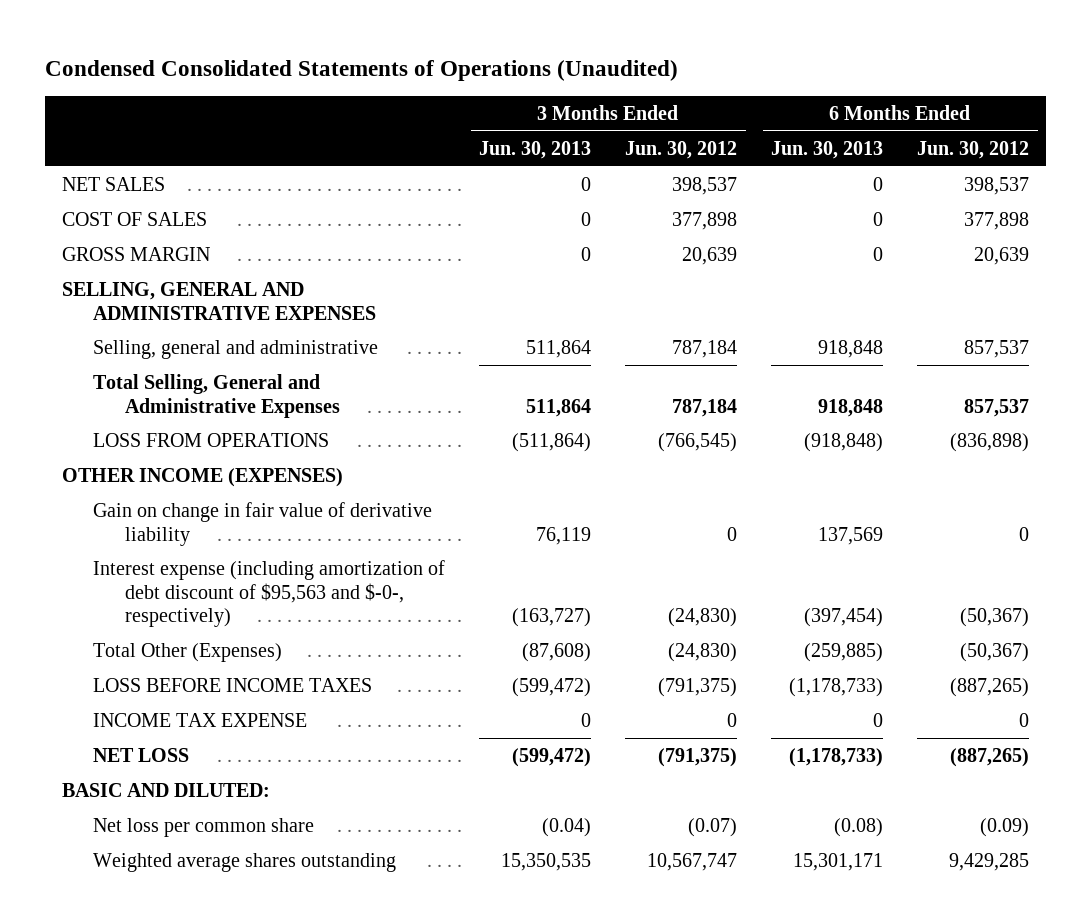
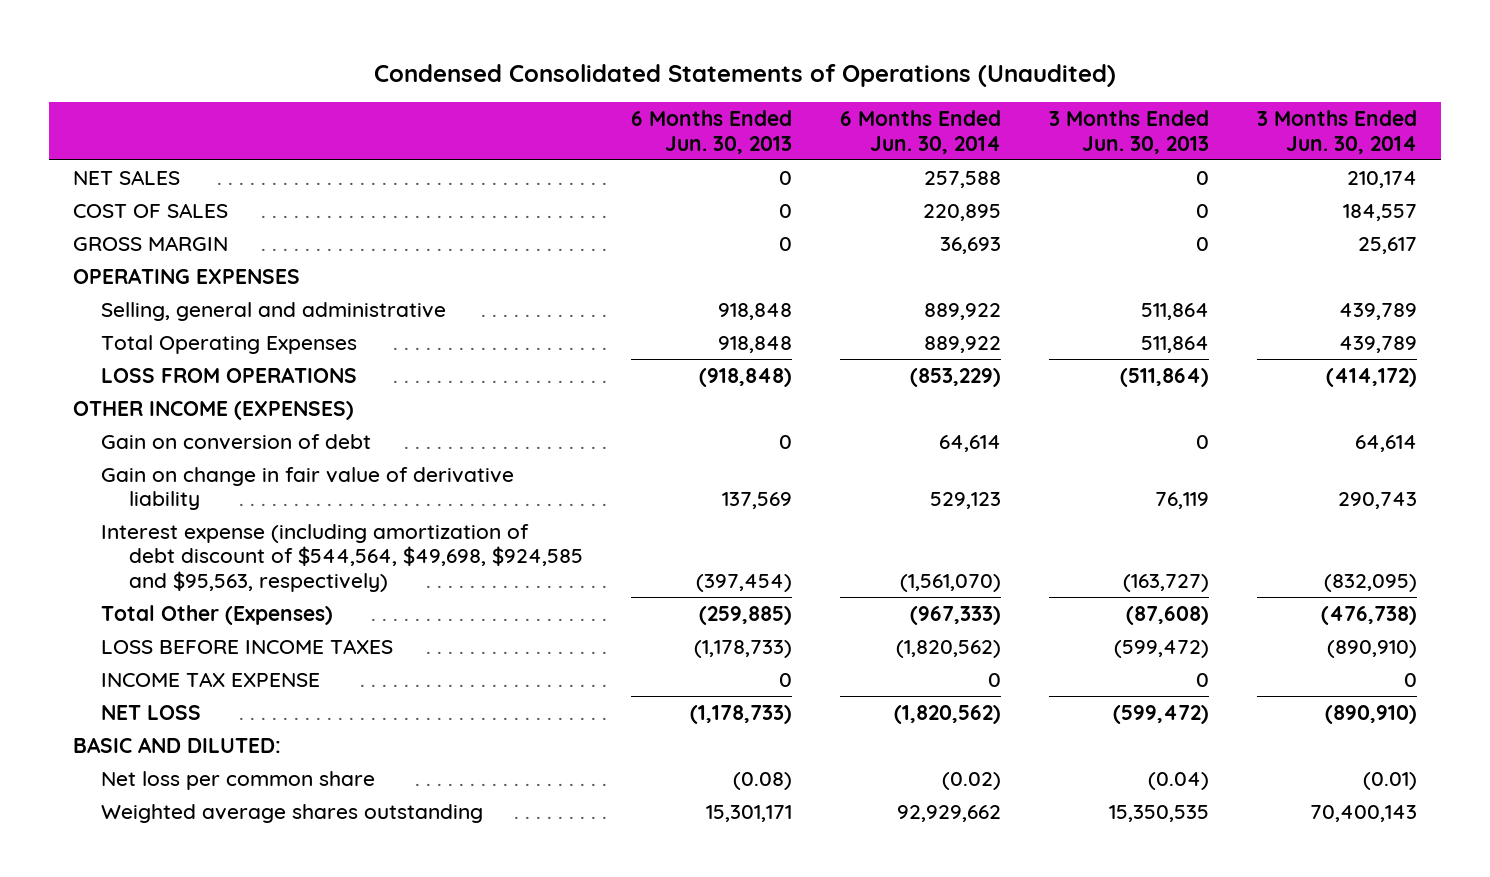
- | 3 Months Ended Jun. 30, 2013 | 3 Months Ended Jun. 30, 2012 | 6 Months Ended Jun. 30, 2013 | 6 Months Ended Jun. 30, 2012
+ | 6 Months Ended Jun. 30, 2013 | 6 Months Ended Jun. 30, 2014 | 3 Months Ended Jun. 30, 2013 | 3 Months Ended Jun. 30, 2014
- SELLING, GENERAL AND ADMINISTRATIVE EXPENSES
+ OPERATING EXPENSES
- Total Selling, General and Administrative Expenses | 511,864 | 787,184 | 918,848 | 857,537
+ Total Operating Expenses | 918,848 | 889,922 | 511,864 | 439,789
+ Gain on conversion of debt | 0 | 64,614 | 0 | 64,614
- Interest expense (including amortization of debt discount of $95,563 and $-0-, respectively) | (163,727) | (24,830) | (397,454) | (50,367)
+ Interest expense (including amortization of debt discount of $544,564, $49,698, $924,585 and $95,563, respectively) | (397,454) | (1,561,070) | (163,727) | (832,095)

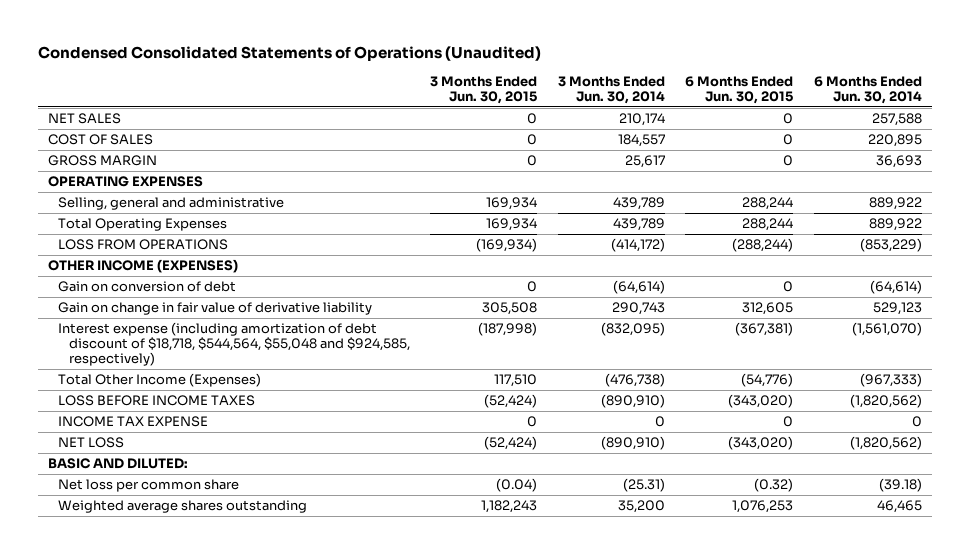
- | 6 Months Ended Jun. 30, 2013 | 6 Months Ended Jun. 30, 2014 | 3 Months Ended Jun. 30, 2013 | 3 Months Ended Jun. 30, 2014
+ | 3 Months Ended Jun. 30, 2015 | 3 Months Ended Jun. 30, 2014 | 6 Months Ended Jun. 30, 2015 | 6 Months Ended Jun. 30, 2014
- Gain on conversion of debt | 0 | 64,614 | 0 | 64,614
+ Gain on conversion of debt | 0 | (64,614) | 0 | (64,614)
- Interest expense (including amortization of debt discount of $544,564, $49,698, $924,585 and $95,563, respectively) | (397,454) | (1,561,070) | (163,727) | (832,095)
- Total Other (Expenses) | (259,885) | (967,333) | (87,608) | (476,738)
+ Interest expense (including amortization of debt discount of $18,718, $544,564, $55,048 and $924,585, respectively) | (187,998) | (832,095) | (367,381) | (1,561,070)
+ Total Other Income (Expenses) | 117,510 | (476,738) | (54,776) | (967,333)
- Net loss per common share | (0.08) | (0.02) | (0.04) | (0.01)
- Weighted average shares outstanding | 15,301,171 | 92,929,662 | 15,350,535 | 70,400,143
+ Net loss per common share | (0.04) | (25.31) | (0.32) | (39.18)
+ Weighted average shares outstanding | 1,182,243 | 35,200 | 1,076,253 | 46,465

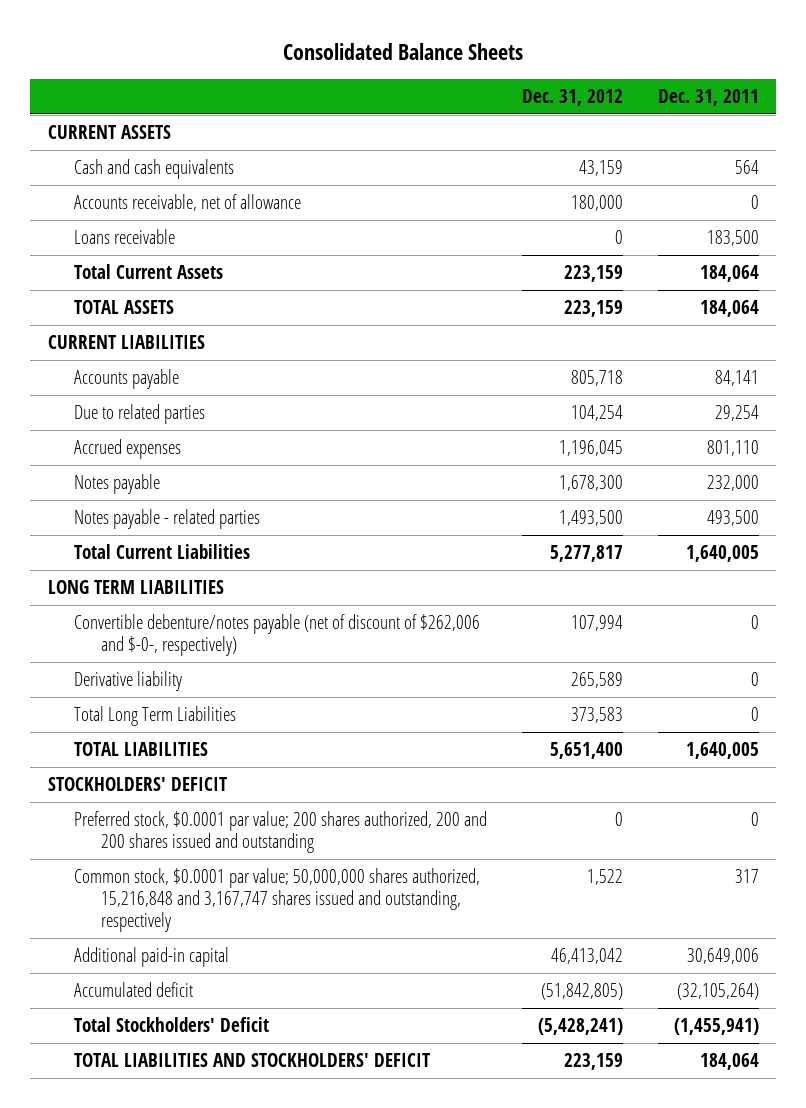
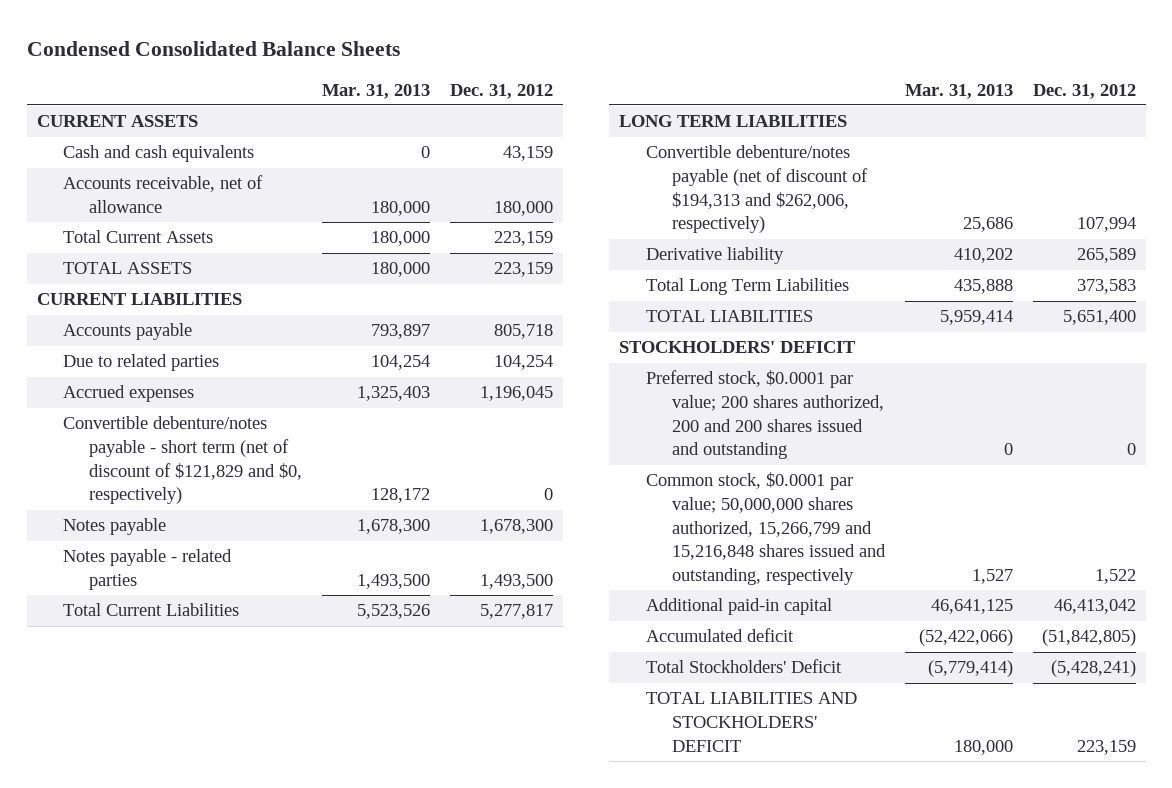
- Consolidated Balance Sheets
+ Condensed Consolidated Balance Sheets
- | Dec. 31, 2012 | Dec. 31, 2011
+ | Mar. 31, 2013 | Dec. 31, 2012
- Loans receivable | 0 | 183,500
+ Convertible debenture/notes payable - short term (net of discount of $121,829 and $0, respectively) | 128,172 | 0
- Convertible debenture/notes payable (net of discount of $262,006 and $-0-, respectively) | 107,994 | 0
+ Convertible debenture/notes payable (net of discount of $194,313 and $262,006, respectively) | 25,686 | 107,994
- Common stock, $0.0001 par value; 50,000,000 shares authorized, 15,216,848 and 3,167,747 shares issued and outstanding, respectively | 1,522 | 317
+ Common stock, $0.0001 par value; 50,000,000 shares authorized, 15,266,799 and 15,216,848 shares issued and outstanding, respectively | 1,527 | 1,522

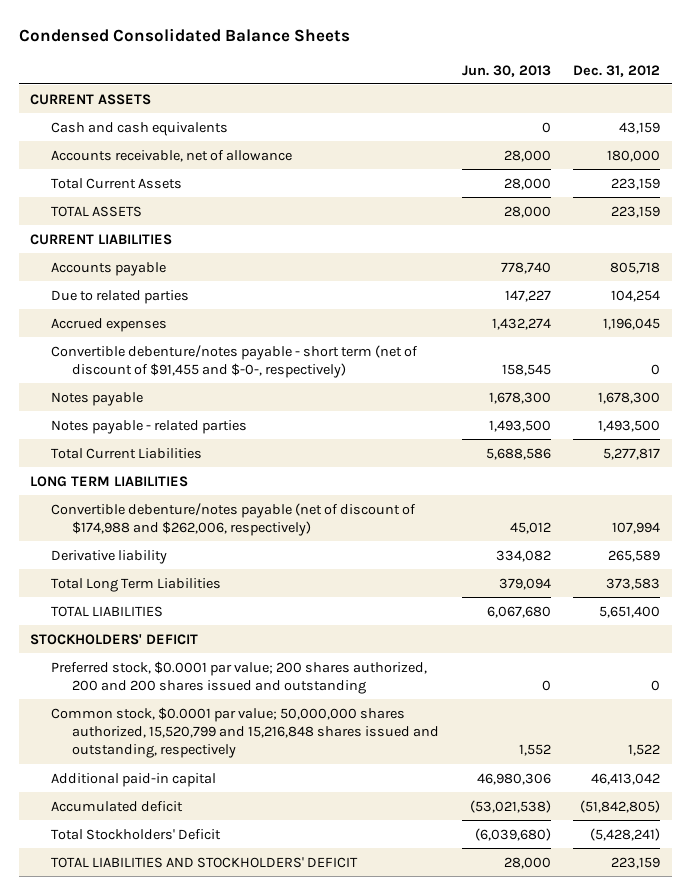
- | Mar. 31, 2013 | Dec. 31, 2012
+ | Jun. 30, 2013 | Dec. 31, 2012
- Convertible debenture/notes payable - short term (net of discount of $121,829 and $0, respectively) | 128,172 | 0
+ Convertible debenture/notes payable - short term (net of discount of $91,455 and $-0-, respectively) | 158,545 | 0
- Convertible debenture/notes payable (net of discount of $194,313 and $262,006, respectively) | 25,686 | 107,994
+ Convertible debenture/notes payable (net of discount of $174,988 and $262,006, respectively) | 45,012 | 107,994
- Common stock, $0.0001 par value; 50,000,000 shares authorized, 15,266,799 and 15,216,848 shares issued and outstanding, respectively | 1,527 | 1,522
+ Common stock, $0.0001 par value; 50,000,000 shares authorized, 15,520,799 and 15,216,848 shares issued and outstanding, respectively | 1,552 | 1,522

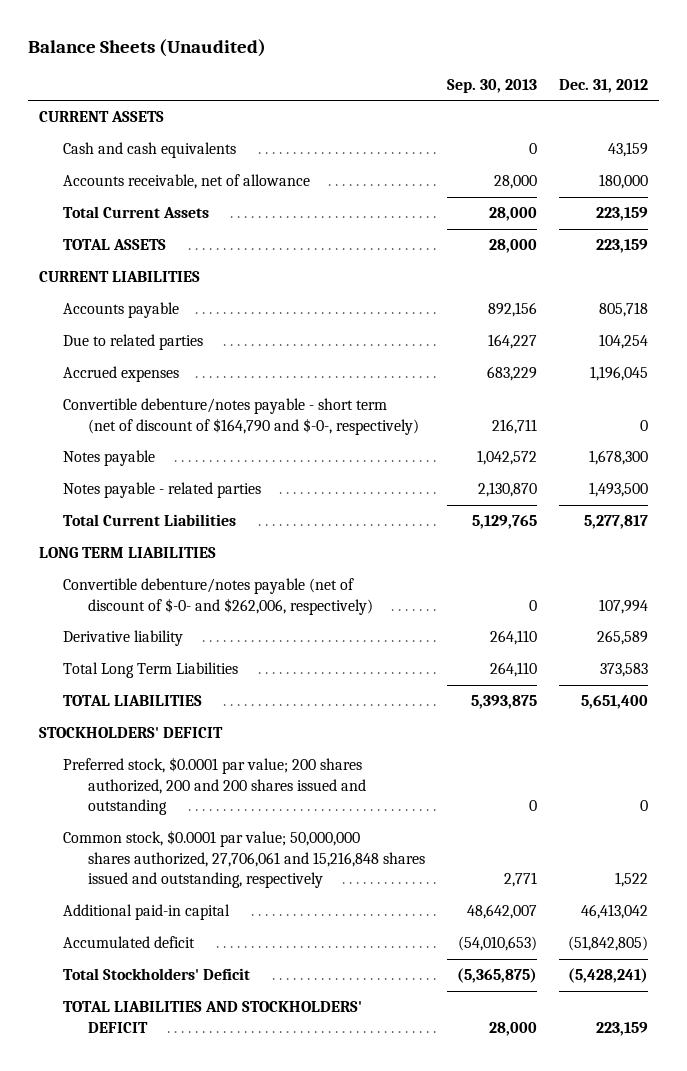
- Condensed Consolidated Balance Sheets
+ Balance Sheets (Unaudited)
- | Jun. 30, 2013 | Dec. 31, 2012
+ | Sep. 30, 2013 | Dec. 31, 2012
- Convertible debenture/notes payable - short term (net of discount of $91,455 and $-0-, respectively) | 158,545 | 0
+ Convertible debenture/notes payable - short term (net of discount of $164,790 and $-0-, respectively) | 216,711 | 0
- Convertible debenture/notes payable (net of discount of $174,988 and $262,006, respectively) | 45,012 | 107,994
+ Convertible debenture/notes payable (net of discount of $-0- and $262,006, respectively) | 0 | 107,994
- Common stock, $0.0001 par value; 50,000,000 shares authorized, 15,520,799 and 15,216,848 shares issued and outstanding, respectively | 1,552 | 1,522
+ Common stock, $0.0001 par value; 50,000,000 shares authorized, 27,706,061 and 15,216,848 shares issued and outstanding, respectively | 2,771 | 1,522

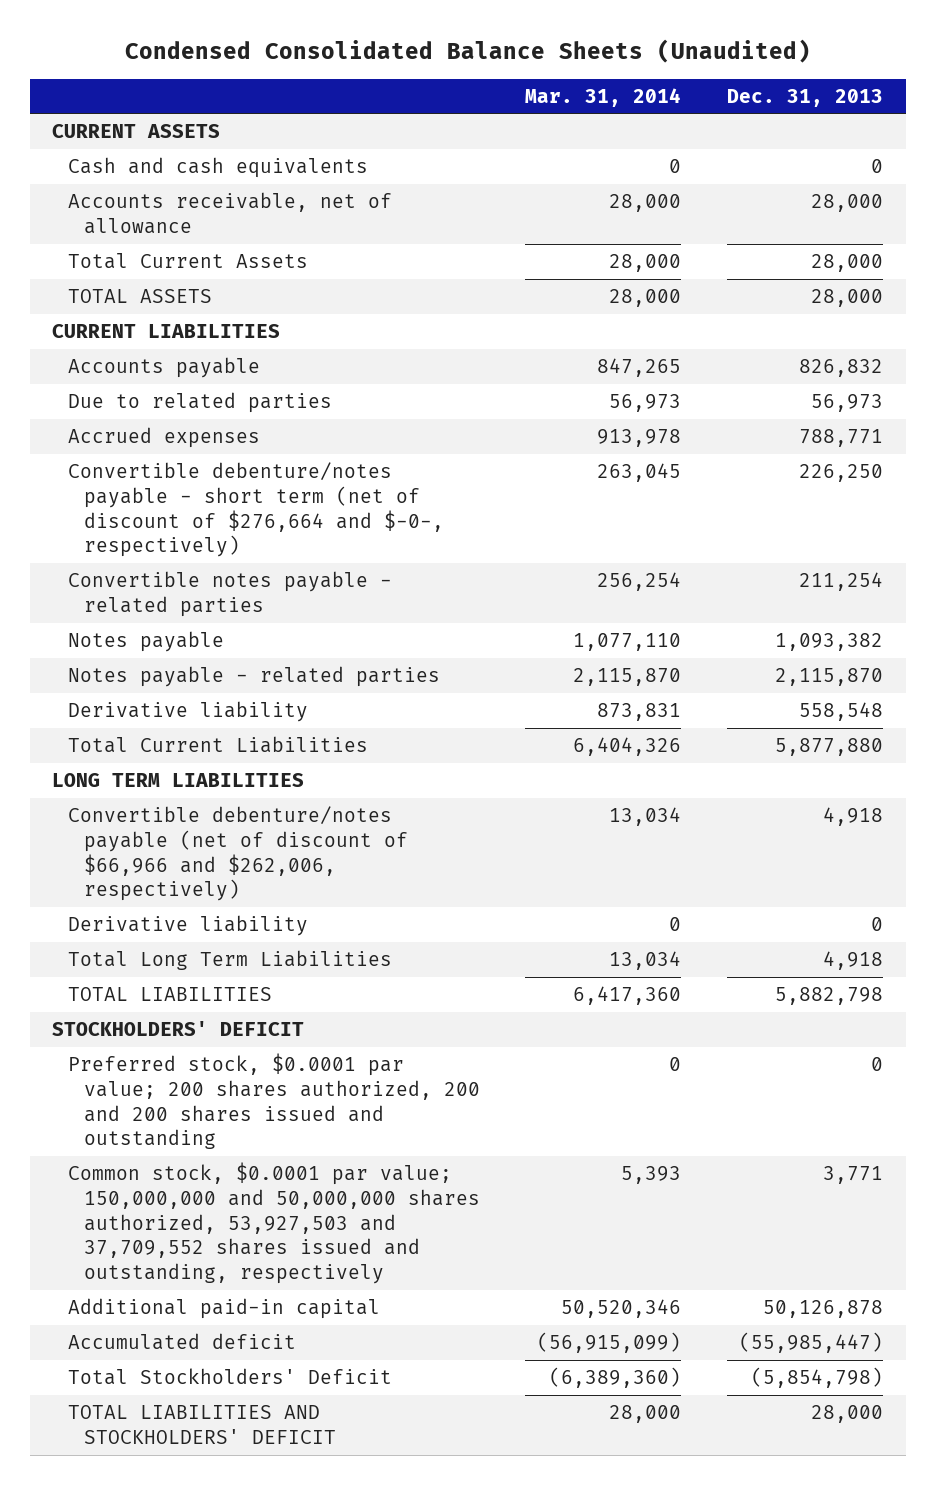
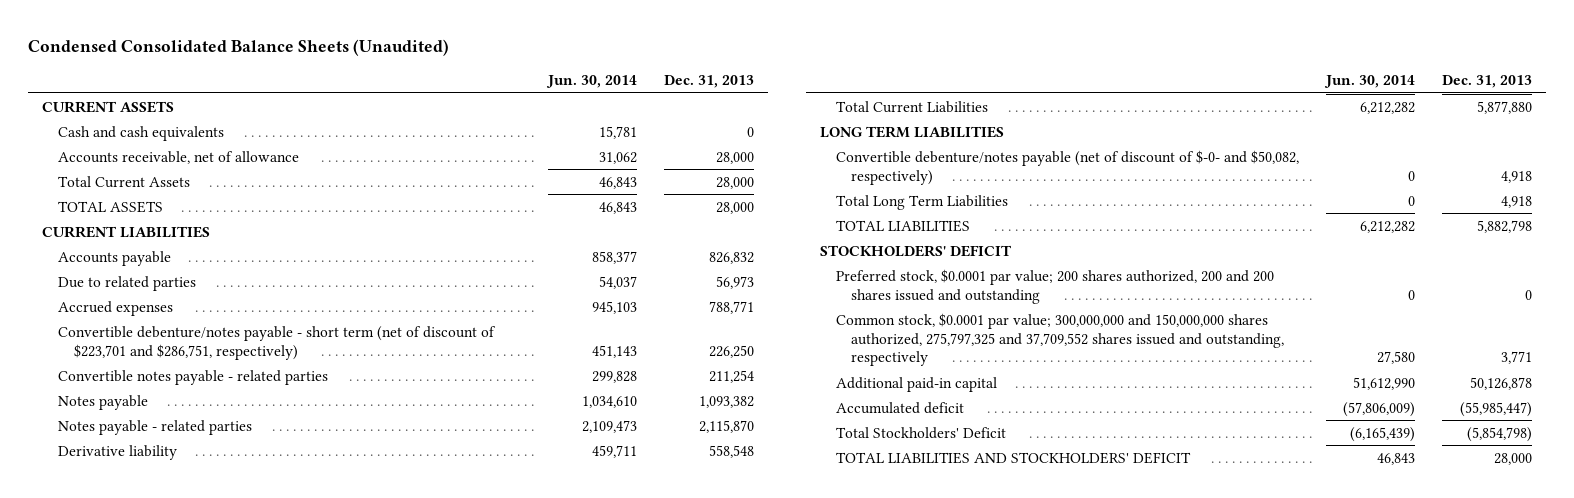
- | Mar. 31, 2014 | Dec. 31, 2013
+ | Jun. 30, 2014 | Dec. 31, 2013
- Convertible debenture/notes payable - short term (net of discount of $276,664 and $-0-, respectively) | 263,045 | 226,250
+ Convertible debenture/notes payable - short term (net of discount of $223,701 and $286,751, respectively) | 451,143 | 226,250
- Convertible debenture/notes payable (net of discount of $66,966 and $262,006, respectively) | 13,034 | 4,918
- Derivative liability | 0 | 0
+ Convertible debenture/notes payable (net of discount of $-0- and $50,082, respectively) | 0 | 4,918
- Common stock, $0.0001 par value; 150,000,000 and 50,000,000 shares authorized, 53,927,503 and 37,709,552 shares issued and outstanding, respectively | 5,393 | 3,771
+ Common stock, $0.0001 par value; 300,000,000 and 150,000,000 shares authorized, 275,797,325 and 37,709,552 shares issued and outstanding, respectively | 27,580 | 3,771

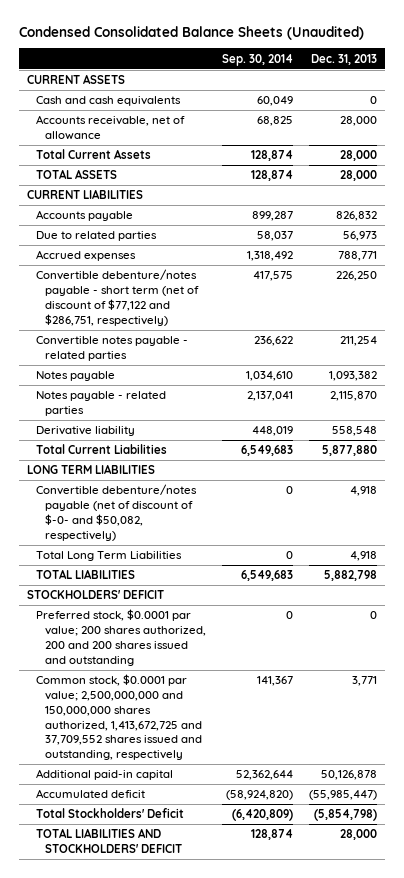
- | Jun. 30, 2014 | Dec. 31, 2013
+ | Sep. 30, 2014 | Dec. 31, 2013
- Convertible debenture/notes payable - short term (net of discount of $223,701 and $286,751, respectively) | 451,143 | 226,250
+ Convertible debenture/notes payable - short term (net of discount of $77,122 and $286,751, respectively) | 417,575 | 226,250
- Common stock, $0.0001 par value; 300,000,000 and 150,000,000 shares authorized, 275,797,325 and 37,709,552 shares issued and outstanding, respectively | 27,580 | 3,771
+ Common stock, $0.0001 par value; 2,500,000,000 and 150,000,000 shares authorized, 1,413,672,725 and 37,709,552 shares issued and outstanding, respectively | 141,367 | 3,771

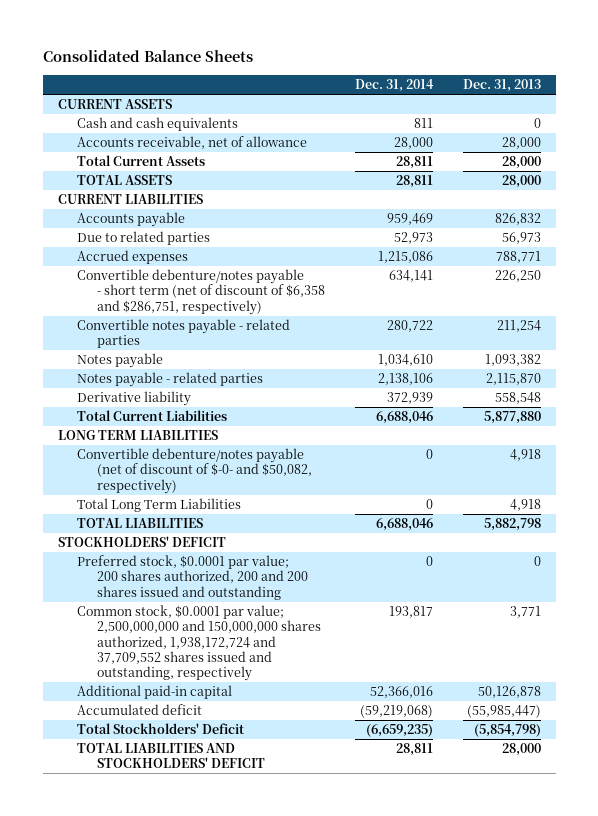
- Condensed Consolidated Balance Sheets (Unaudited)
+ Consolidated Balance Sheets
- | Sep. 30, 2014 | Dec. 31, 2013
+ | Dec. 31, 2014 | Dec. 31, 2013
- Convertible debenture/notes payable - short term (net of discount of $77,122 and $286,751, respectively) | 417,575 | 226,250
+ Convertible debenture/notes payable - short term (net of discount of $6,358 and $286,751, respectively) | 634,141 | 226,250
- Common stock, $0.0001 par value; 2,500,000,000 and 150,000,000 shares authorized, 1,413,672,725 and 37,709,552 shares issued and outstanding, respectively | 141,367 | 3,771
+ Common stock, $0.0001 par value; 2,500,000,000 and 150,000,000 shares authorized, 1,938,172,724 and 37,709,552 shares issued and outstanding, respectively | 193,817 | 3,771

